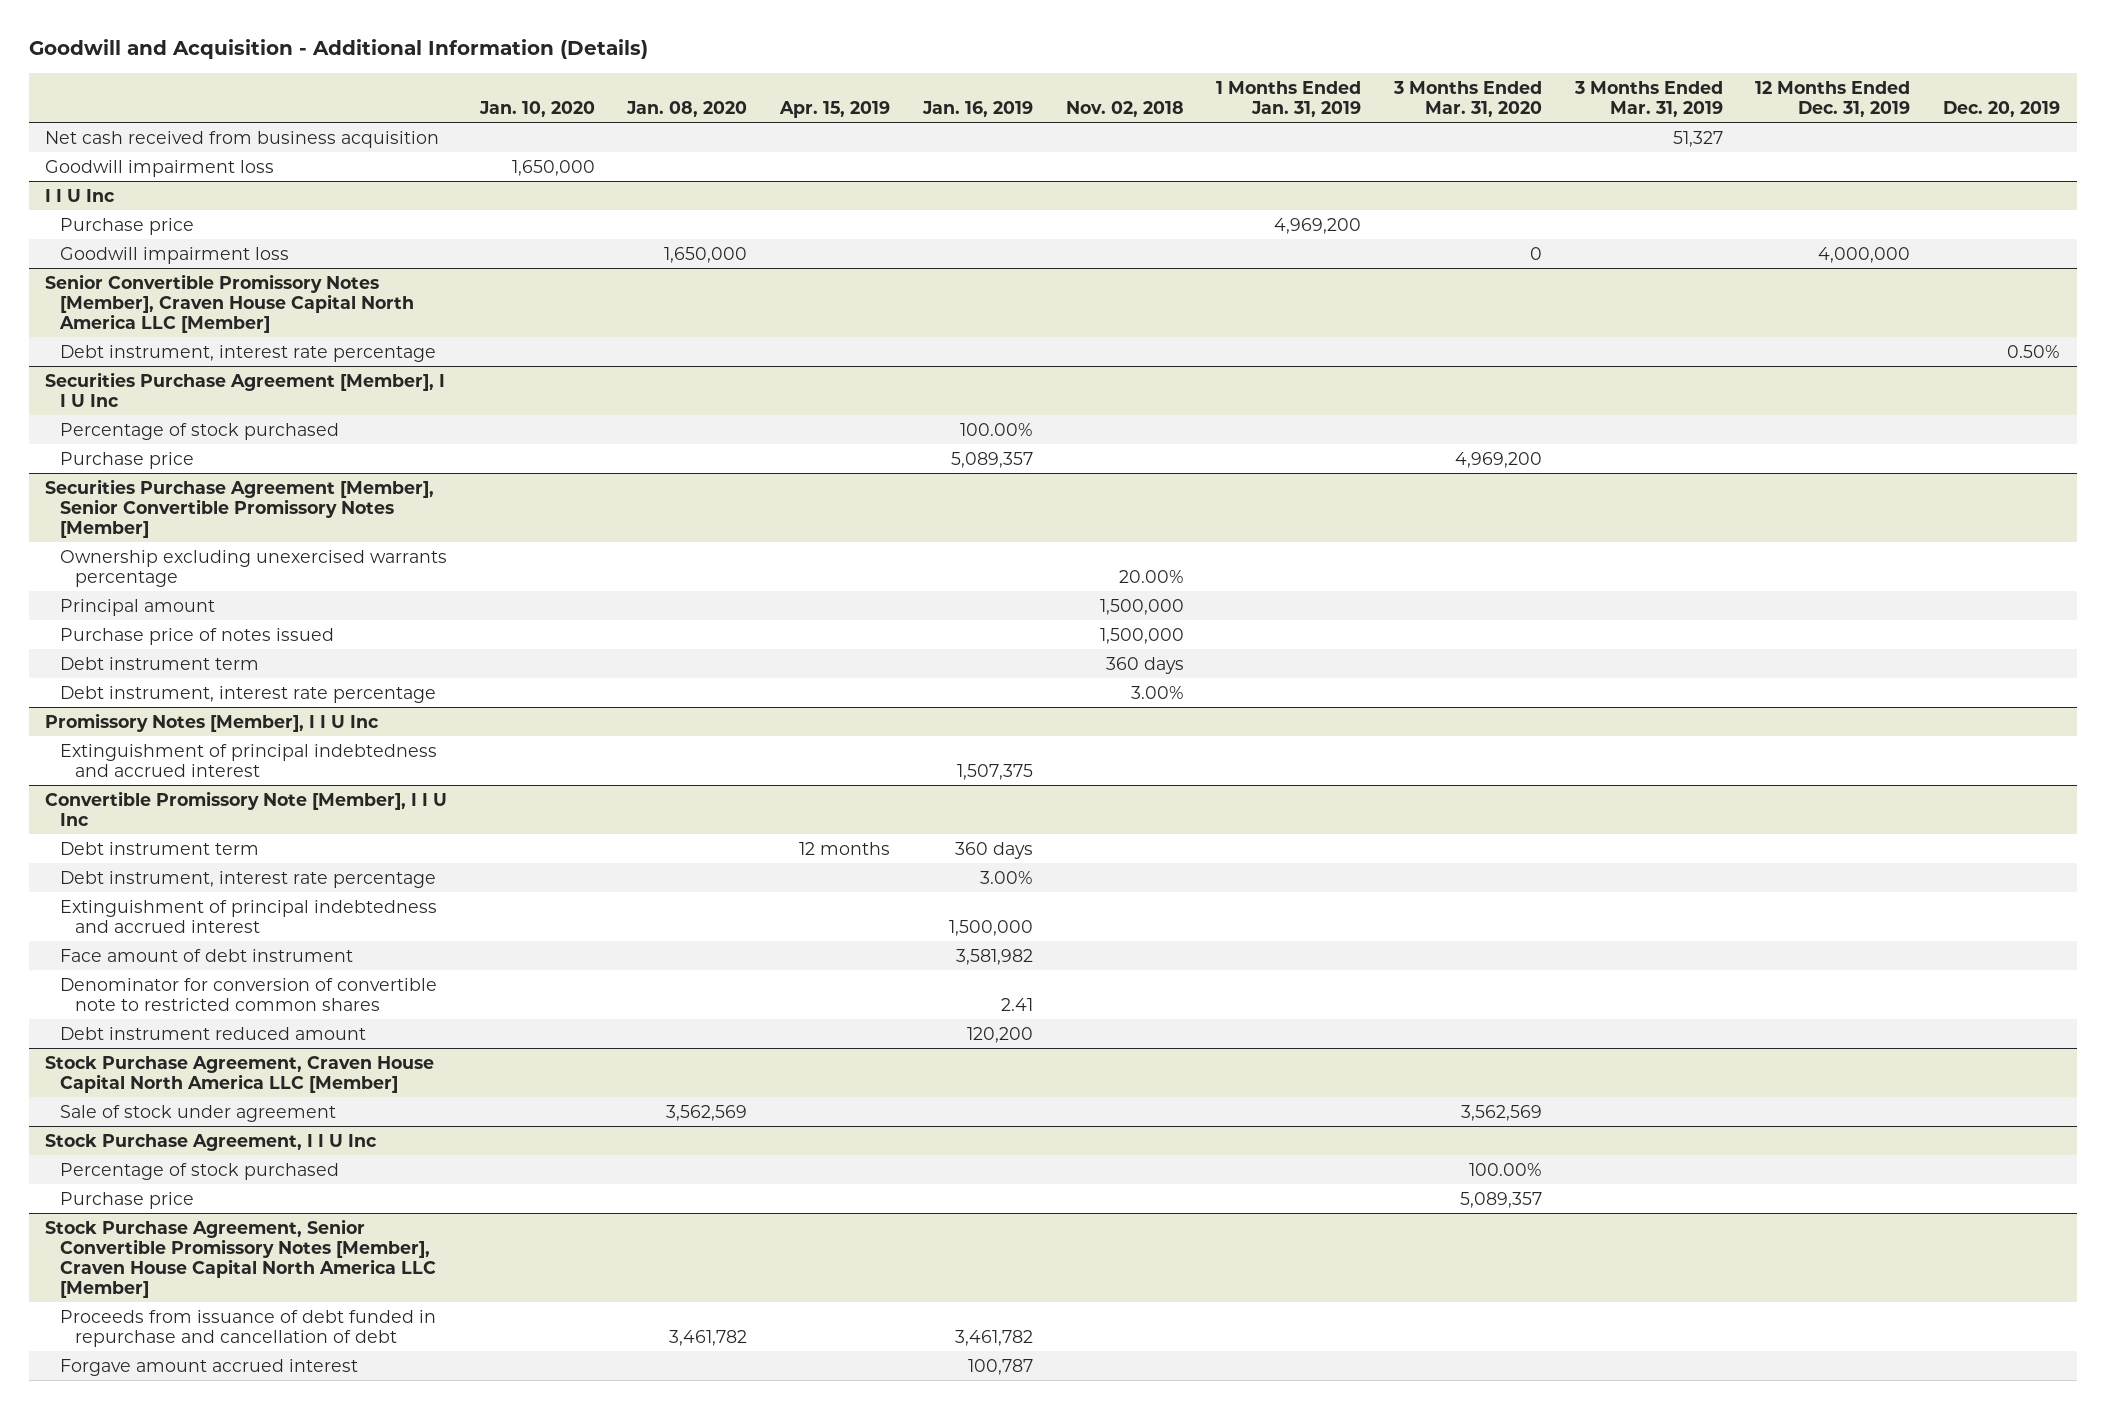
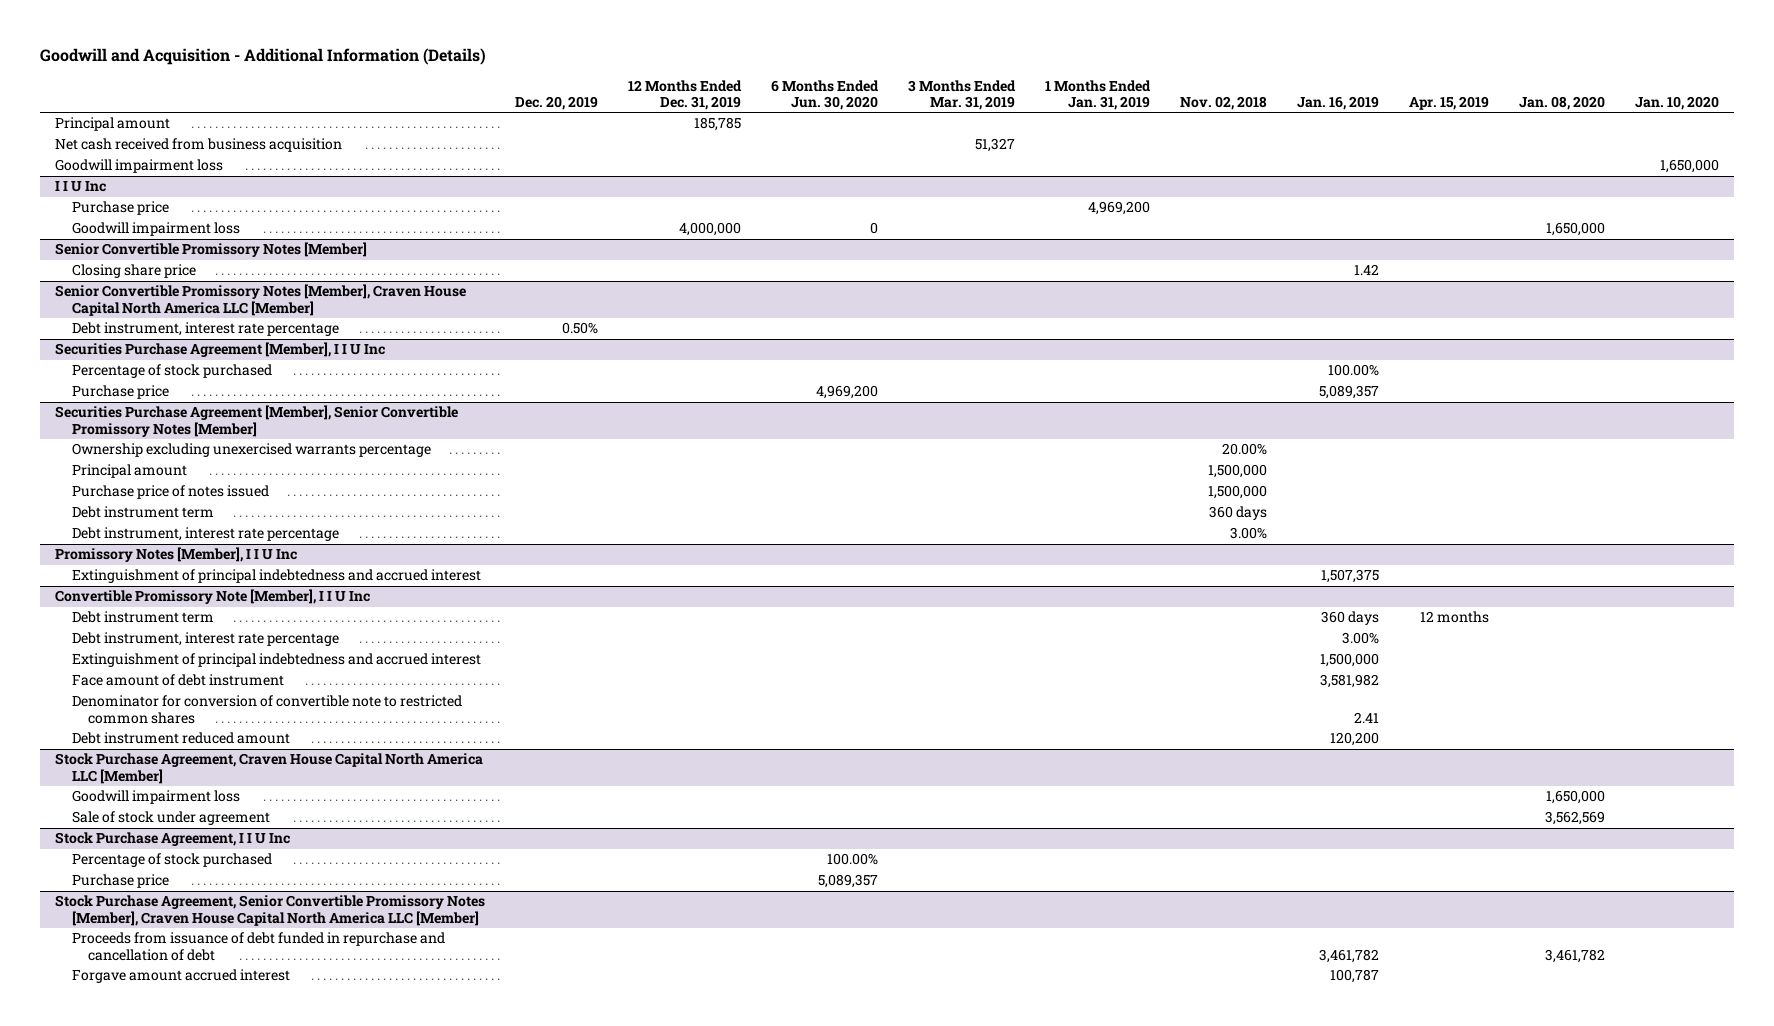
- | Jan. 10, 2020 | Jan. 08, 2020 | Apr. 15, 2019 | Jan. 16, 2019 | Nov. 02, 2018 | 1 Months Ended Jan. 31, 2019 | 3 Months Ended Mar. 31, 2020 | 3 Months Ended Mar. 31, 2019 | 12 Months Ended Dec. 31, 2019 | Dec. 20, 2019
+ | Dec. 20, 2019 | 12 Months Ended Dec. 31, 2019 | 6 Months Ended Jun. 30, 2020 | 3 Months Ended Mar. 31, 2019 | 1 Months Ended Jan. 31, 2019 | Nov. 02, 2018 | Jan. 16, 2019 | Apr. 15, 2019 | Jan. 08, 2020 | Jan. 10, 2020
+ Principal amount | | 185,785 | | | | | | | |
+ Senior Convertible Promissory Notes [Member]
+ Closing share price | | | | | | | 1.42 | | |
@ Stock Purchase Agreement, Craven House Capital North America LLC [Member]
+ Goodwill impairment loss | | | | | | | | | 1,650,000 |

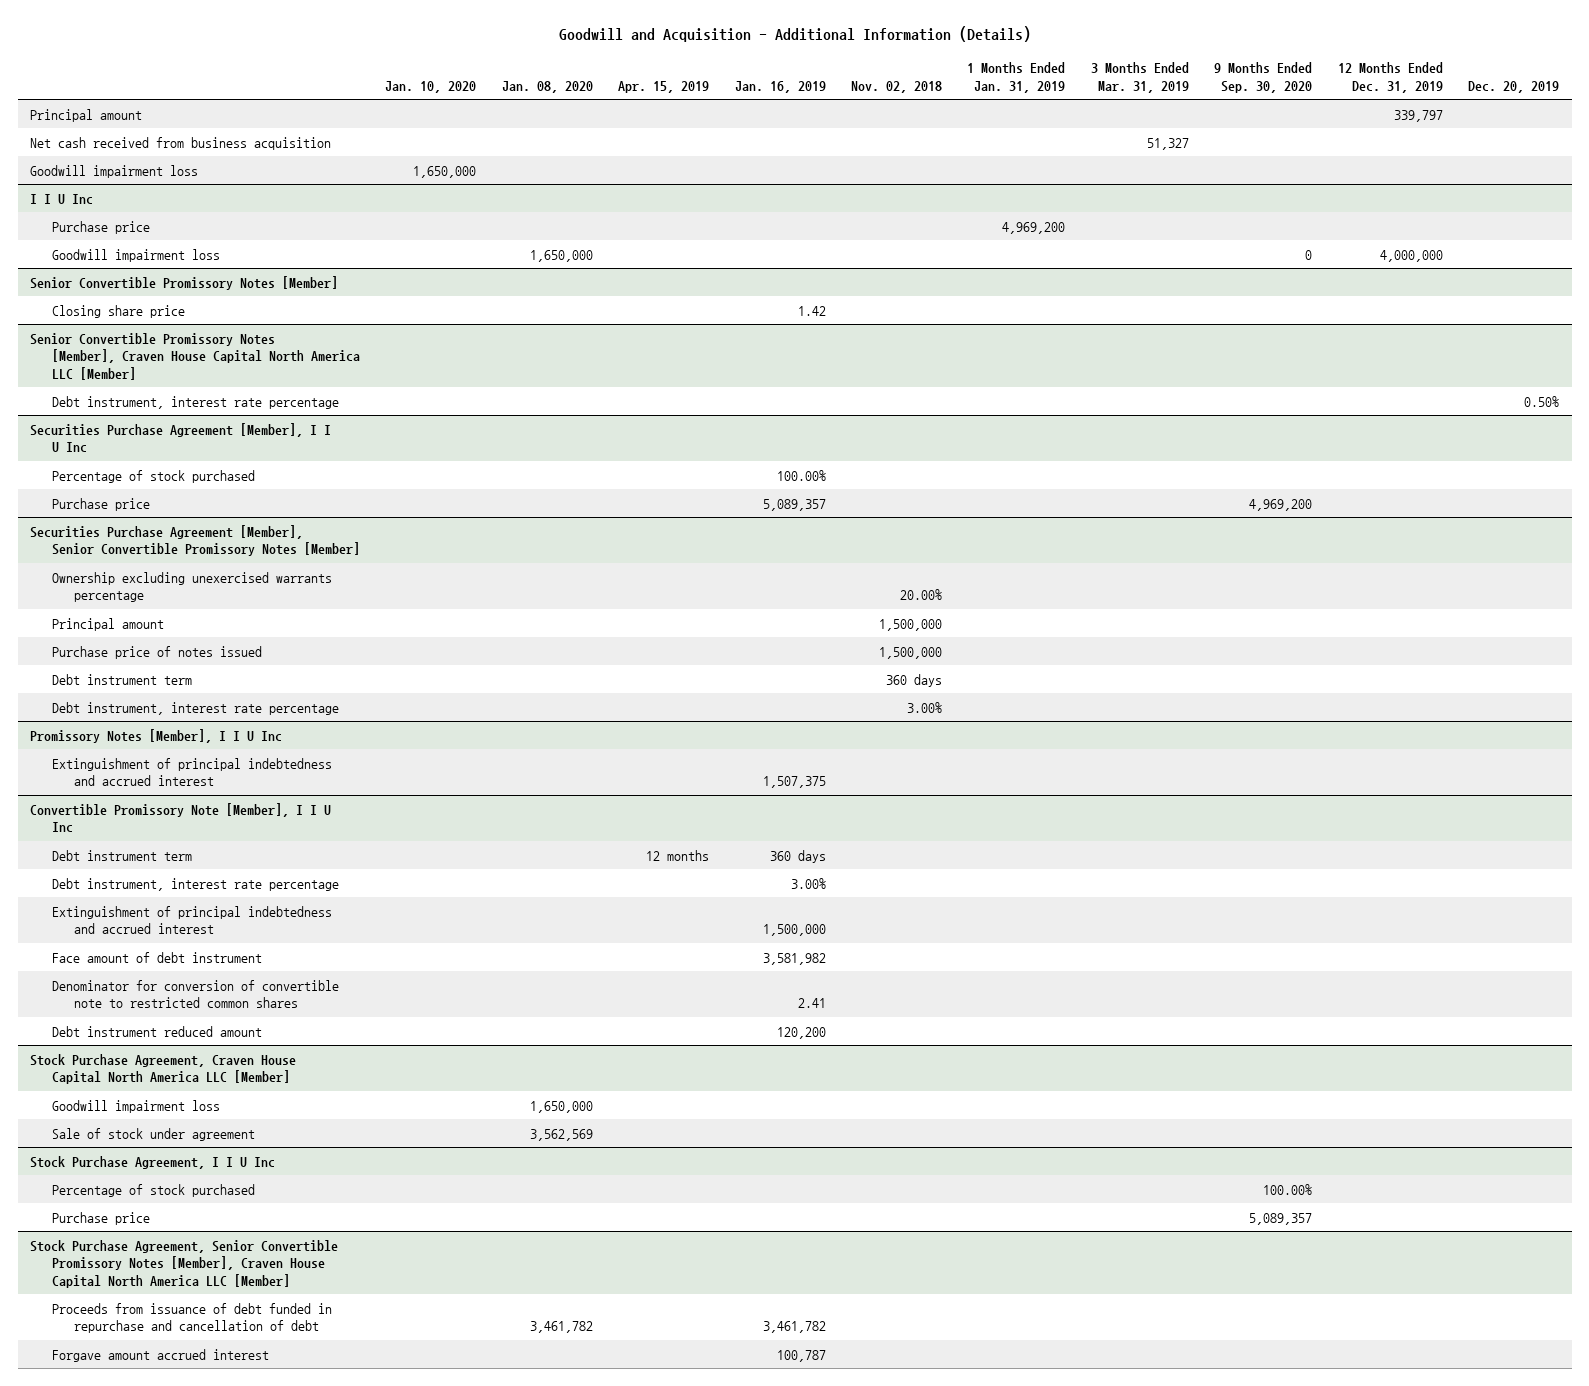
- | Dec. 20, 2019 | 12 Months Ended Dec. 31, 2019 | 6 Months Ended Jun. 30, 2020 | 3 Months Ended Mar. 31, 2019 | 1 Months Ended Jan. 31, 2019 | Nov. 02, 2018 | Jan. 16, 2019 | Apr. 15, 2019 | Jan. 08, 2020 | Jan. 10, 2020
+ | Jan. 10, 2020 | Jan. 08, 2020 | Apr. 15, 2019 | Jan. 16, 2019 | Nov. 02, 2018 | 1 Months Ended Jan. 31, 2019 | 3 Months Ended Mar. 31, 2019 | 9 Months Ended Sep. 30, 2020 | 12 Months Ended Dec. 31, 2019 | Dec. 20, 2019
- Principal amount | | 185,785 | | | | | | | |
+ Principal amount | | | | | | | | | 339,797 |

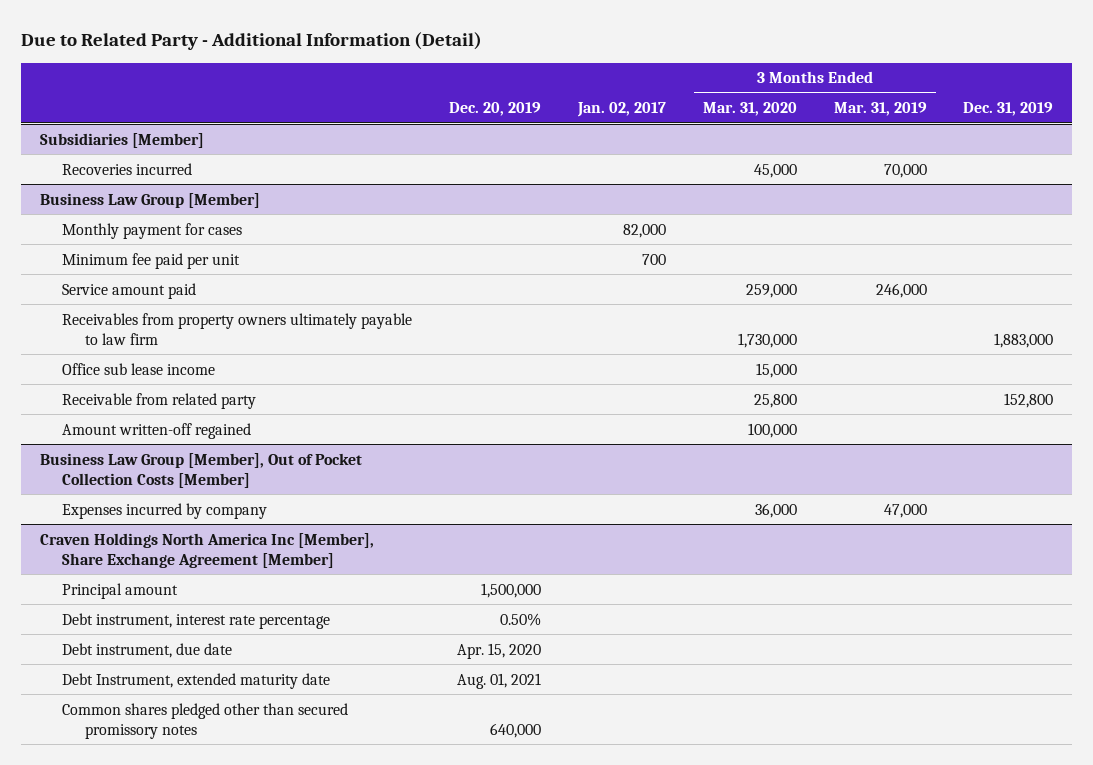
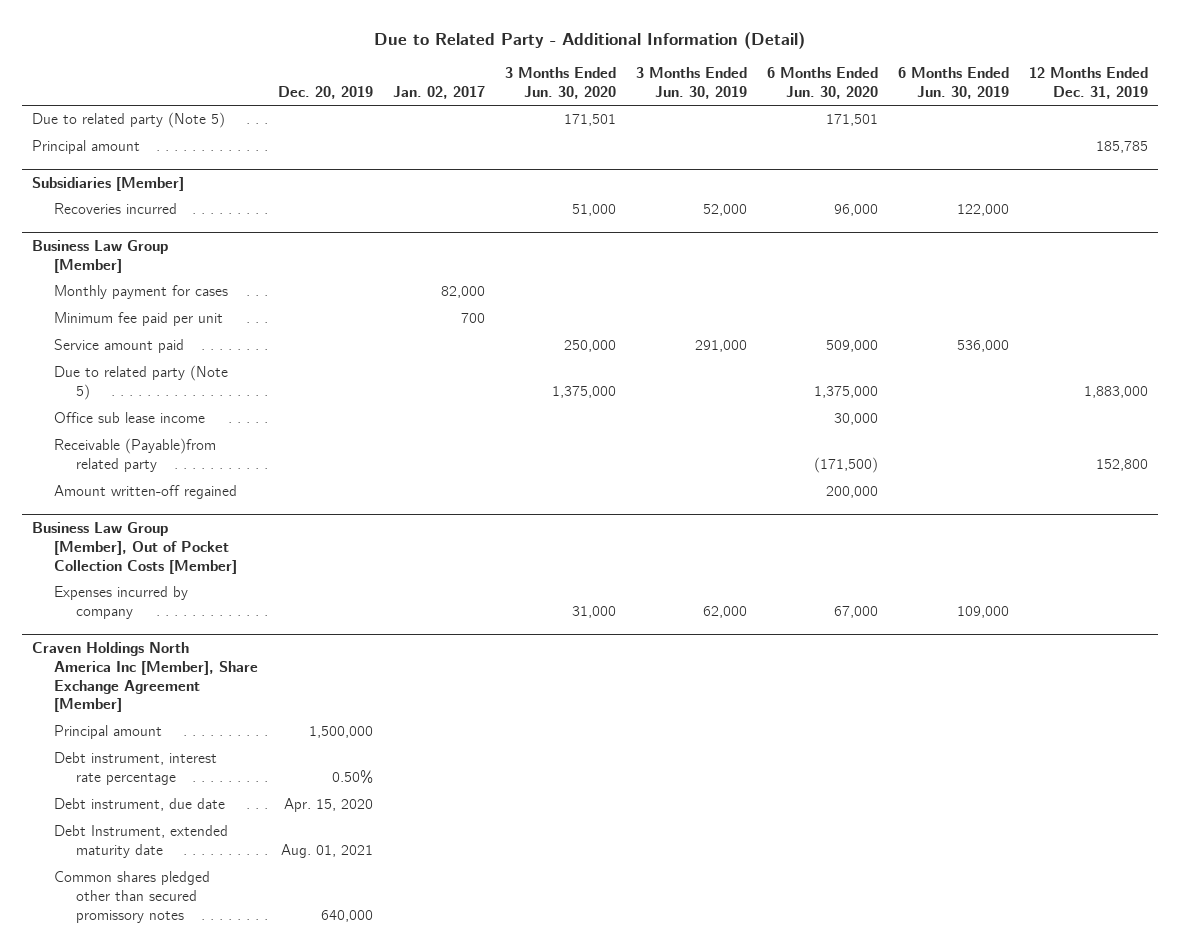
- | Dec. 20, 2019 | Jan. 02, 2017 | 3 Months Ended Mar. 31, 2020 | 3 Months Ended Mar. 31, 2019 | Dec. 31, 2019
+ | Dec. 20, 2019 | Jan. 02, 2017 | 3 Months Ended Jun. 30, 2020 | 3 Months Ended Jun. 30, 2019 | 6 Months Ended Jun. 30, 2020 | 6 Months Ended Jun. 30, 2019 | 12 Months Ended Dec. 31, 2019
+ Due to related party (Note 5) | | | 171,501 | | 171,501 | |
+ Principal amount | | | | | | | 185,785
@ Business Law Group [Member]
- Receivables from property owners ultimately payable to law firm | | | 1,730,000 | | 1,883,000
+ Due to related party (Note 5) | | | 1,375,000 | | 1,375,000 | | 1,883,000
- Receivable from related party | | | 25,800 | | 152,800
+ Receivable (Payable)from related party | | | | | (171,500) | | 152,800

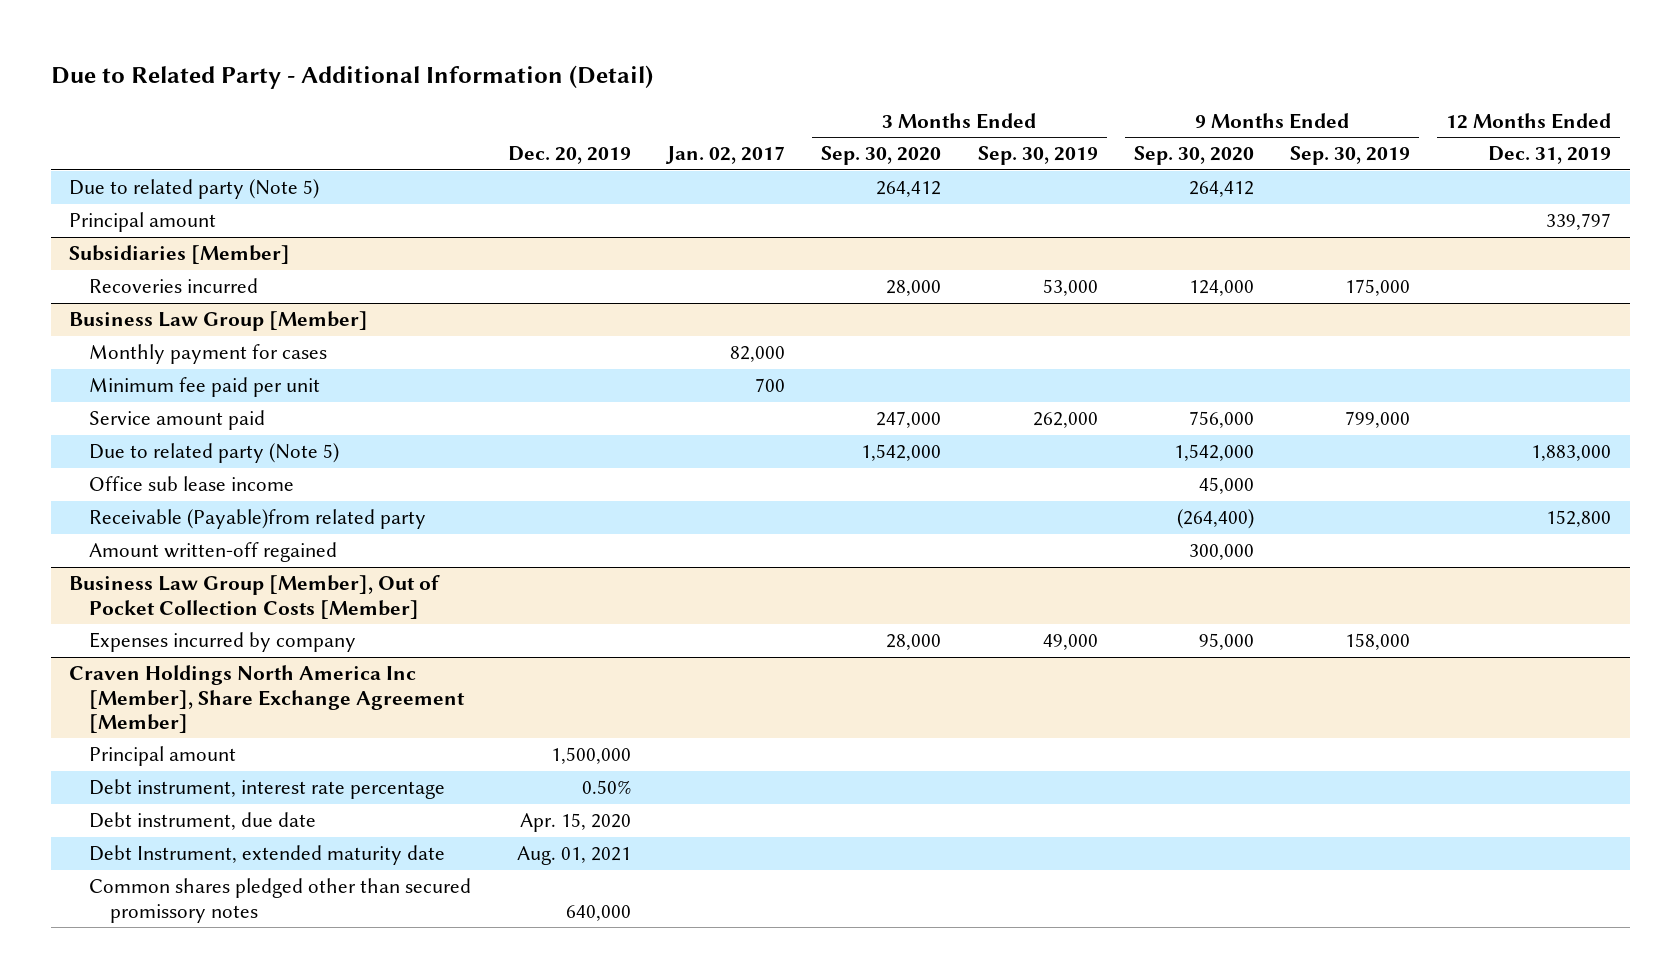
- | Dec. 20, 2019 | Jan. 02, 2017 | 3 Months Ended Jun. 30, 2020 | 3 Months Ended Jun. 30, 2019 | 6 Months Ended Jun. 30, 2020 | 6 Months Ended Jun. 30, 2019 | 12 Months Ended Dec. 31, 2019
+ | Dec. 20, 2019 | Jan. 02, 2017 | 3 Months Ended Sep. 30, 2020 | 3 Months Ended Sep. 30, 2019 | 9 Months Ended Sep. 30, 2020 | 9 Months Ended Sep. 30, 2019 | 12 Months Ended Dec. 31, 2019
- Principal amount | | | | | | | 185,785
+ Principal amount | | | | | | | 339,797

